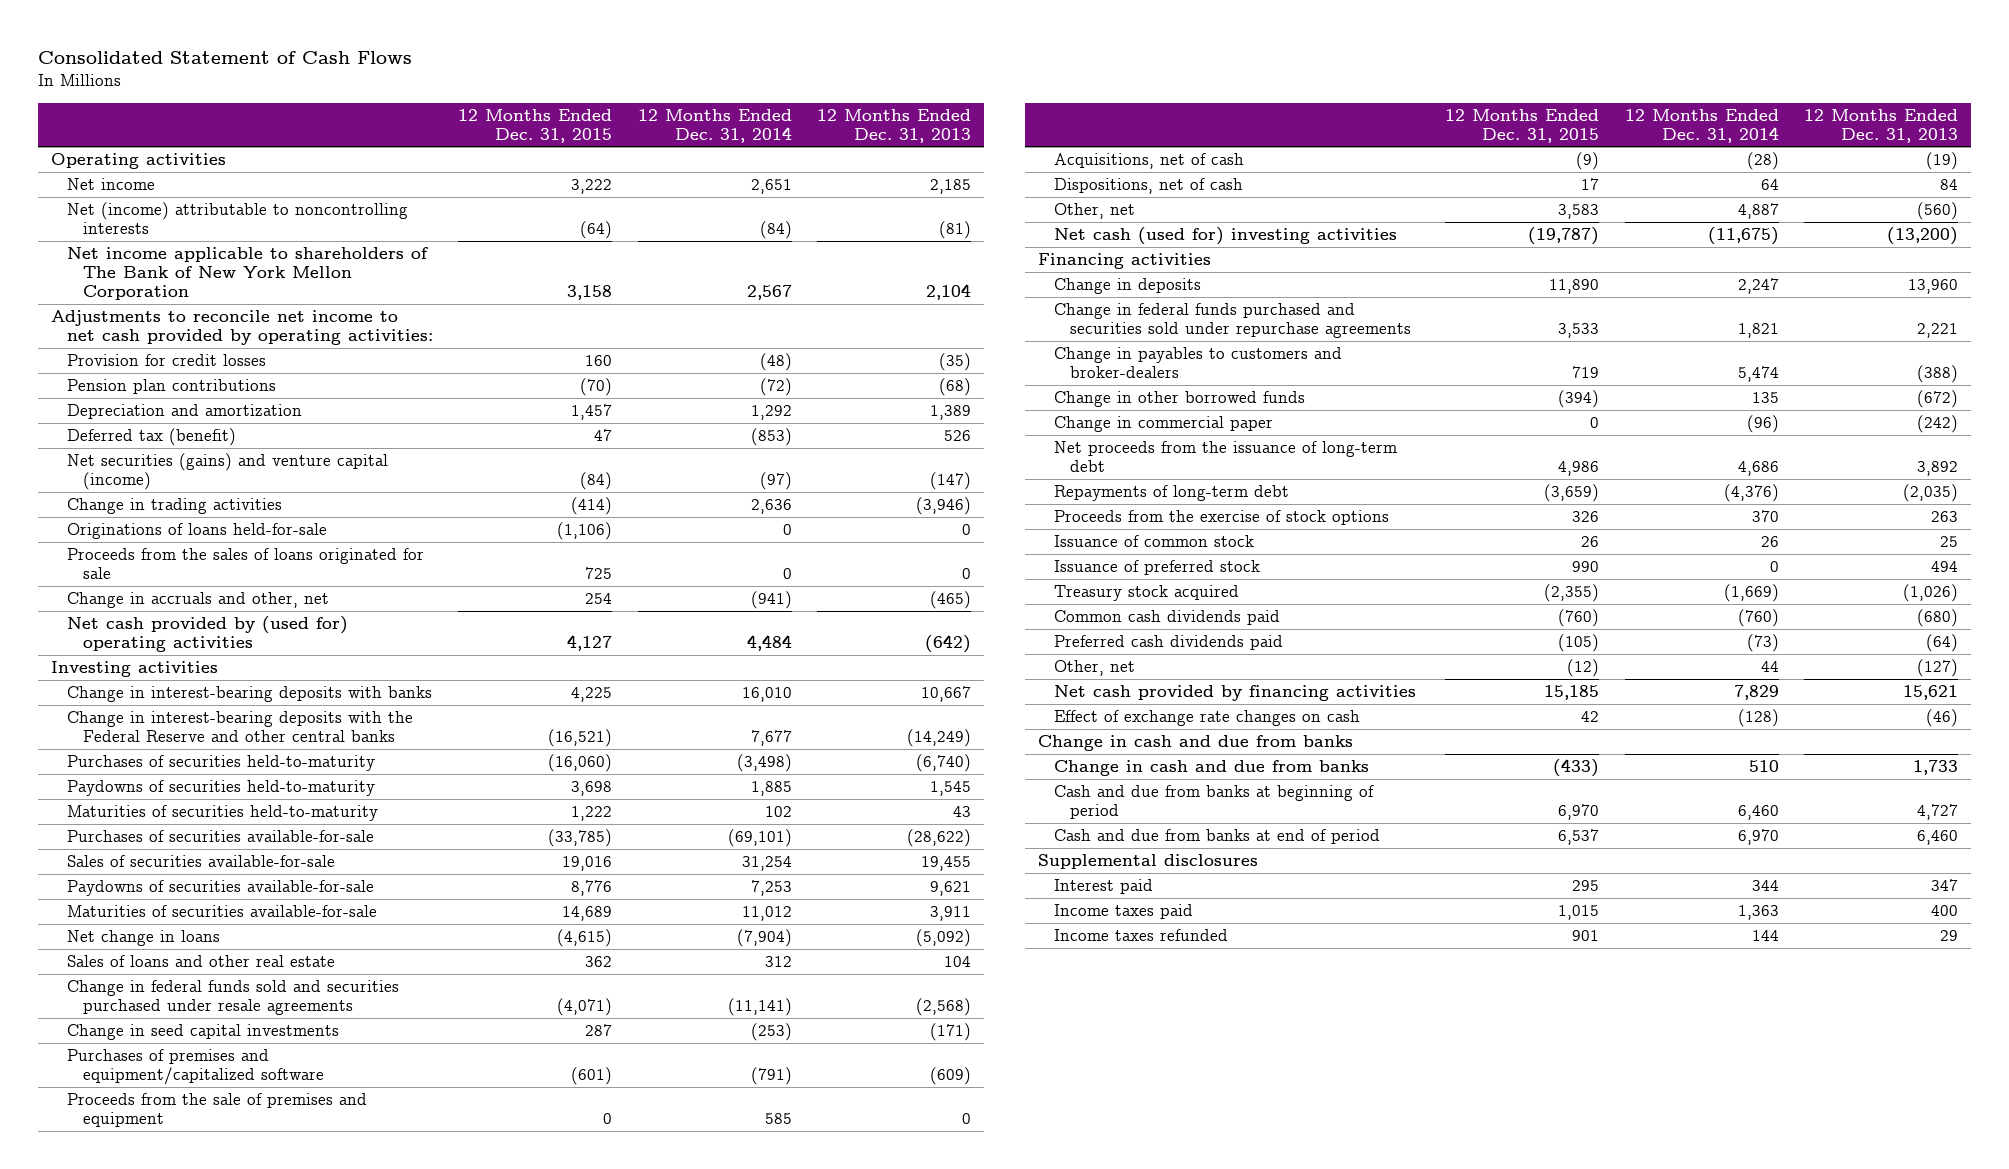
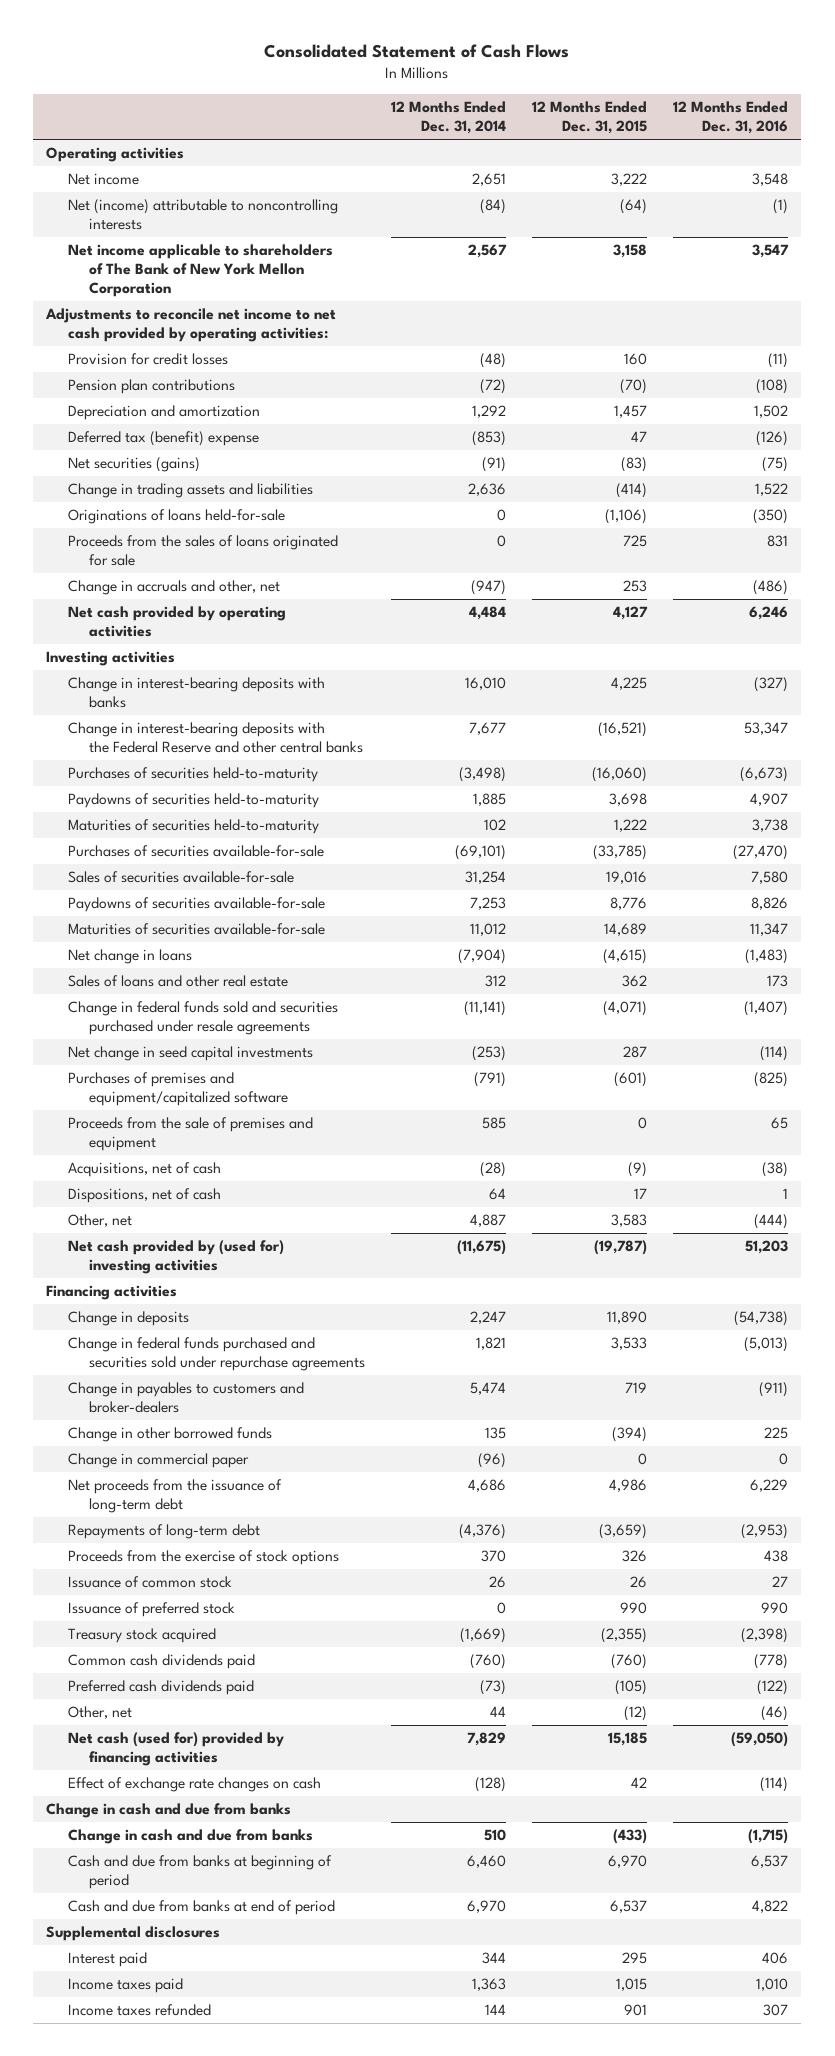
- | 12 Months Ended Dec. 31, 2015 | 12 Months Ended Dec. 31, 2014 | 12 Months Ended Dec. 31, 2013
+ | 12 Months Ended Dec. 31, 2014 | 12 Months Ended Dec. 31, 2015 | 12 Months Ended Dec. 31, 2016
- Deferred tax (benefit) | 47 | (853) | 526
- Net securities (gains) and venture capital (income) | (84) | (97) | (147)
- Change in trading activities | (414) | 2,636 | (3,946)
+ Deferred tax (benefit) expense | (853) | 47 | (126)
+ Net securities (gains) | (91) | (83) | (75)
+ Change in trading assets and liabilities | 2,636 | (414) | 1,522
- Change in accruals and other, net | 254 | (941) | (465)
- Net cash provided by (used for) operating activities | 4,127 | 4,484 | (642)
+ Change in accruals and other, net | (947) | 253 | (486)
+ Net cash provided by operating activities | 4,484 | 4,127 | 6,246
- Change in seed capital investments | 287 | (253) | (171)
+ Net change in seed capital investments | (253) | 287 | (114)
- Net cash (used for) investing activities | (19,787) | (11,675) | (13,200)
+ Net cash provided by (used for) investing activities | (11,675) | (19,787) | 51,203
- Net cash provided by financing activities | 15,185 | 7,829 | 15,621
+ Net cash (used for) provided by financing activities | 7,829 | 15,185 | (59,050)

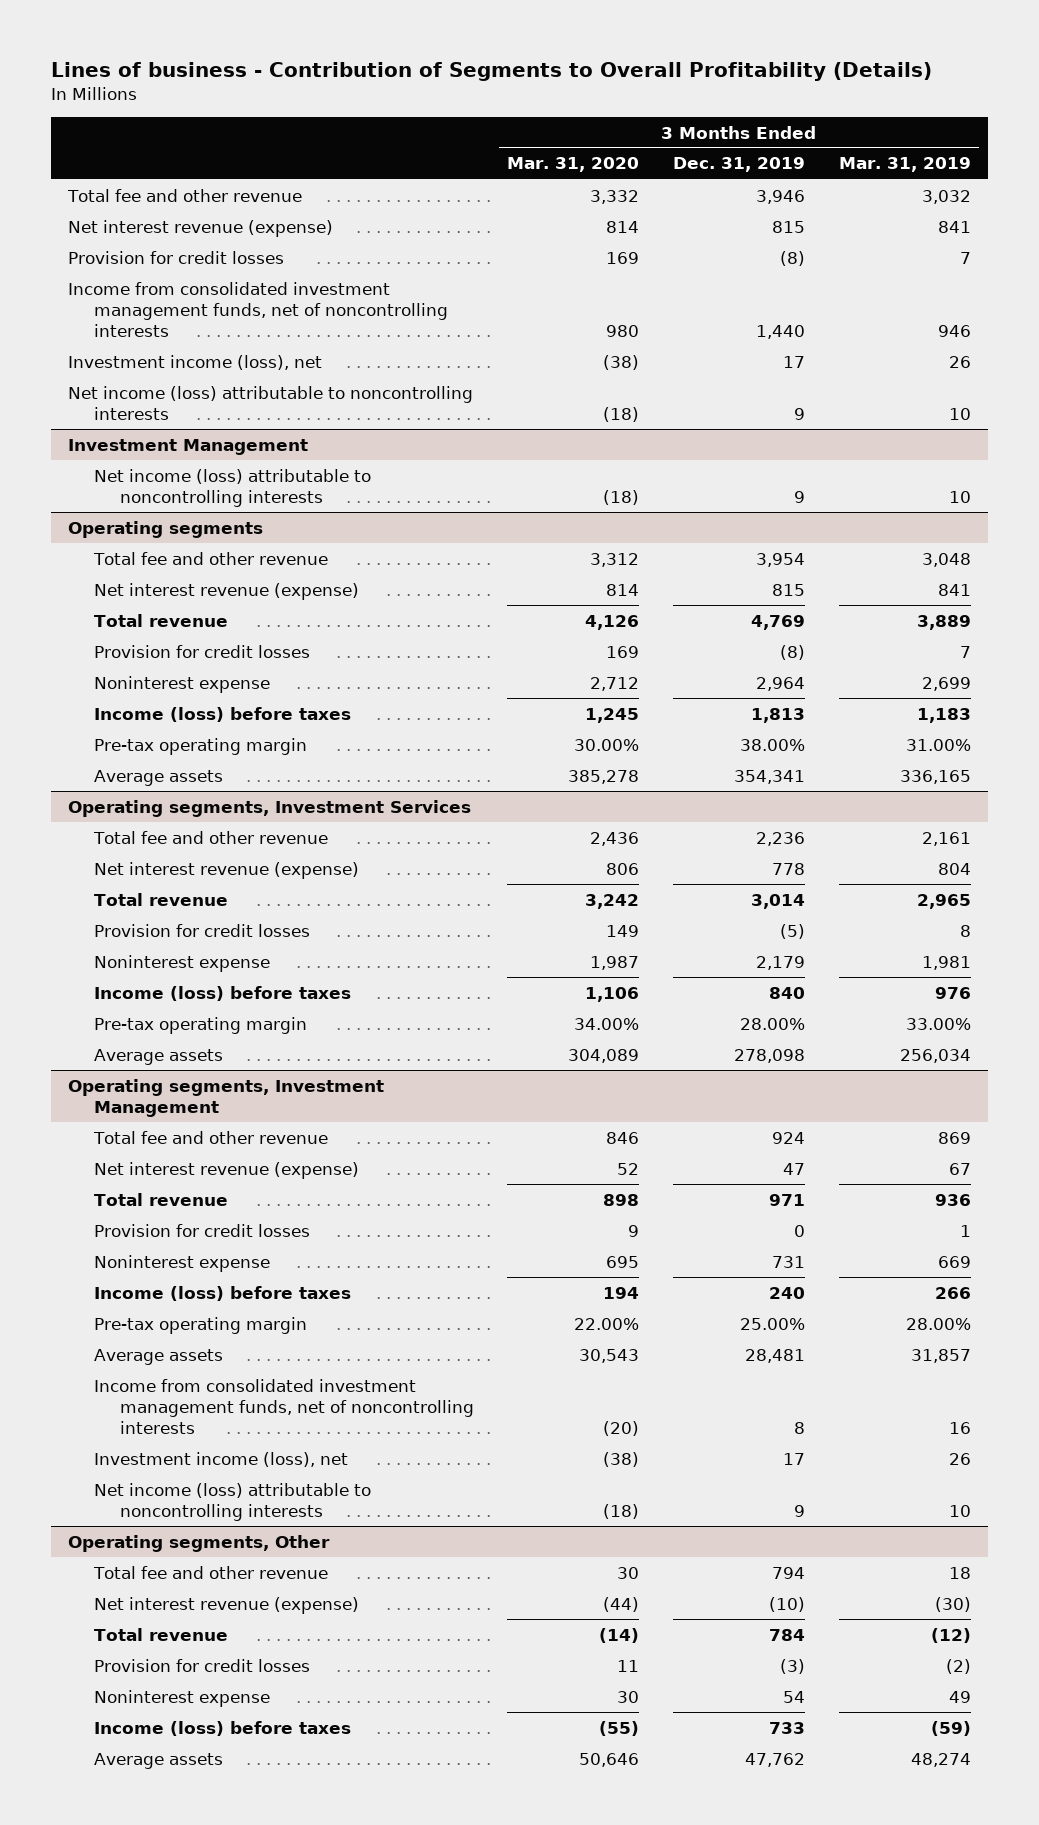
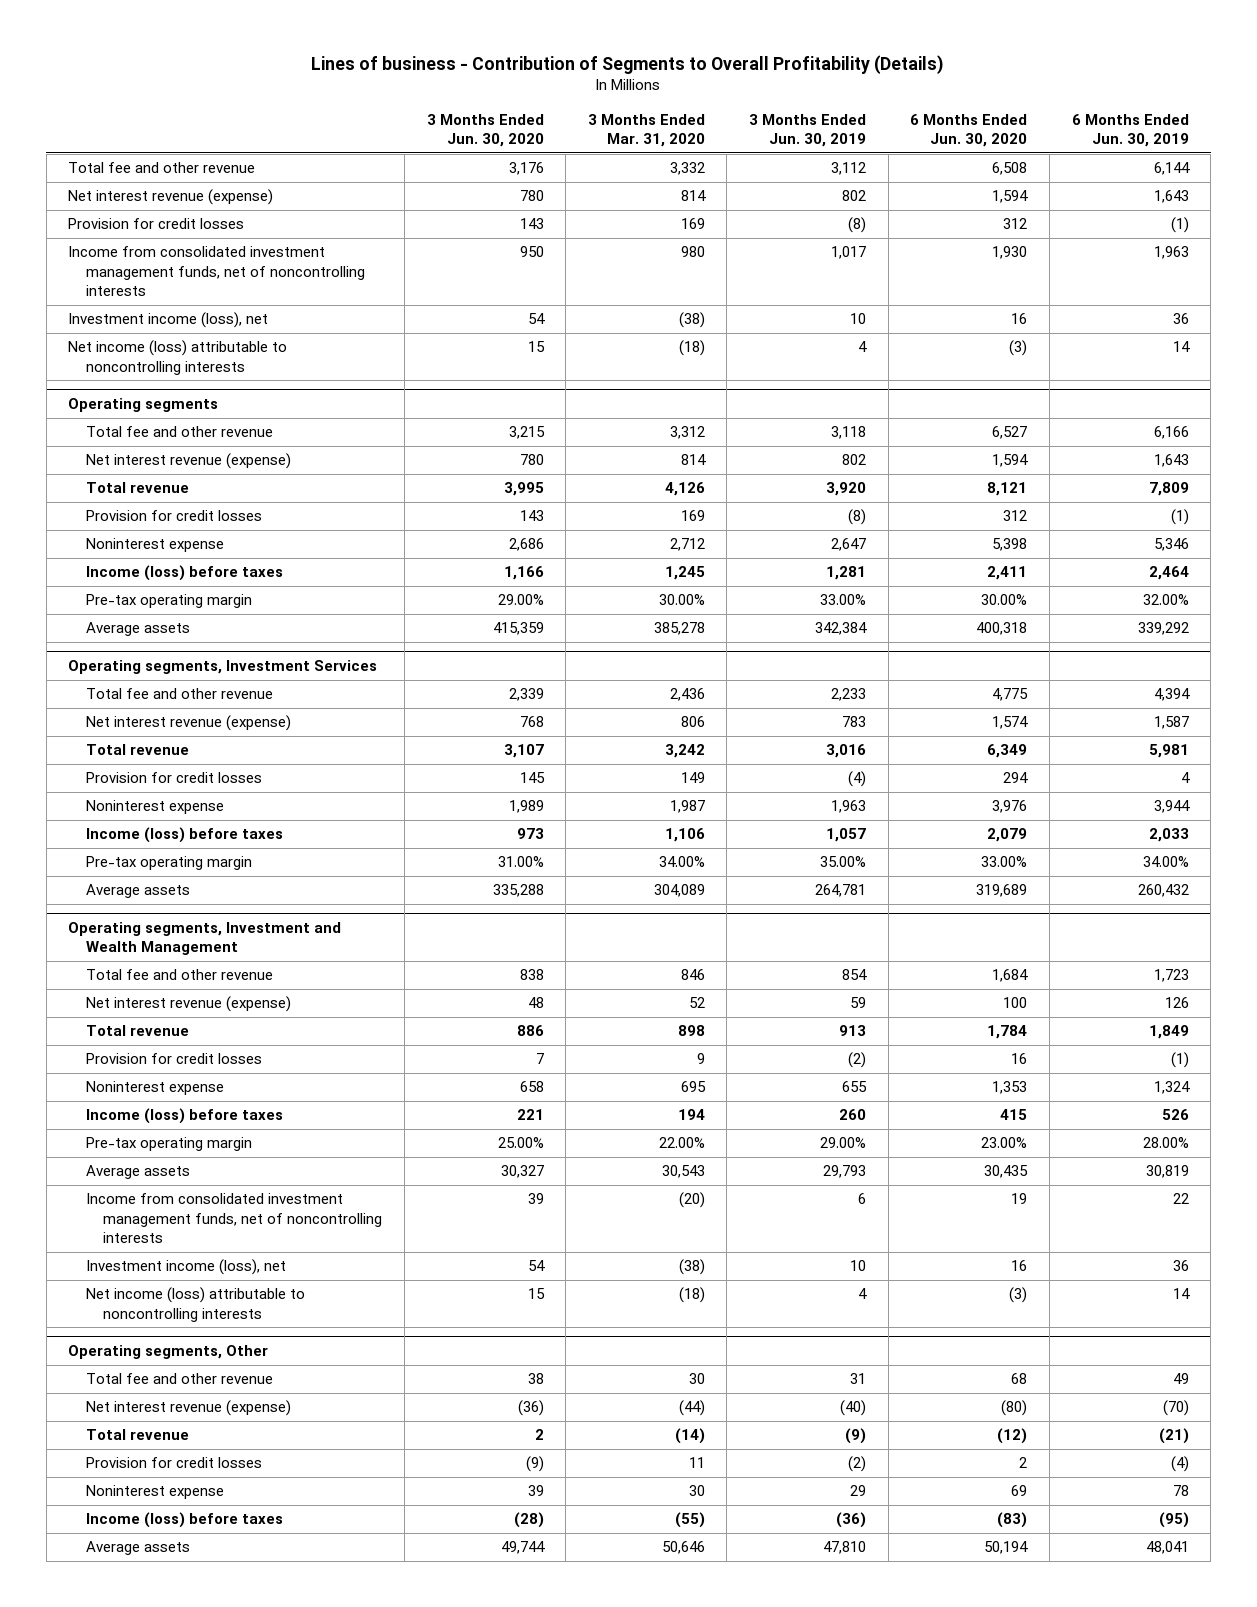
- | 3 Months Ended Mar. 31, 2020 | 3 Months Ended Dec. 31, 2019 | 3 Months Ended Mar. 31, 2019
+ | 3 Months Ended Jun. 30, 2020 | 3 Months Ended Mar. 31, 2020 | 3 Months Ended Jun. 30, 2019 | 6 Months Ended Jun. 30, 2020 | 6 Months Ended Jun. 30, 2019
- Investment Management
- Net income (loss) attributable to noncontrolling interests | (18) | 9 | 10
- Operating segments, Investment Management
+ Operating segments, Investment and Wealth Management

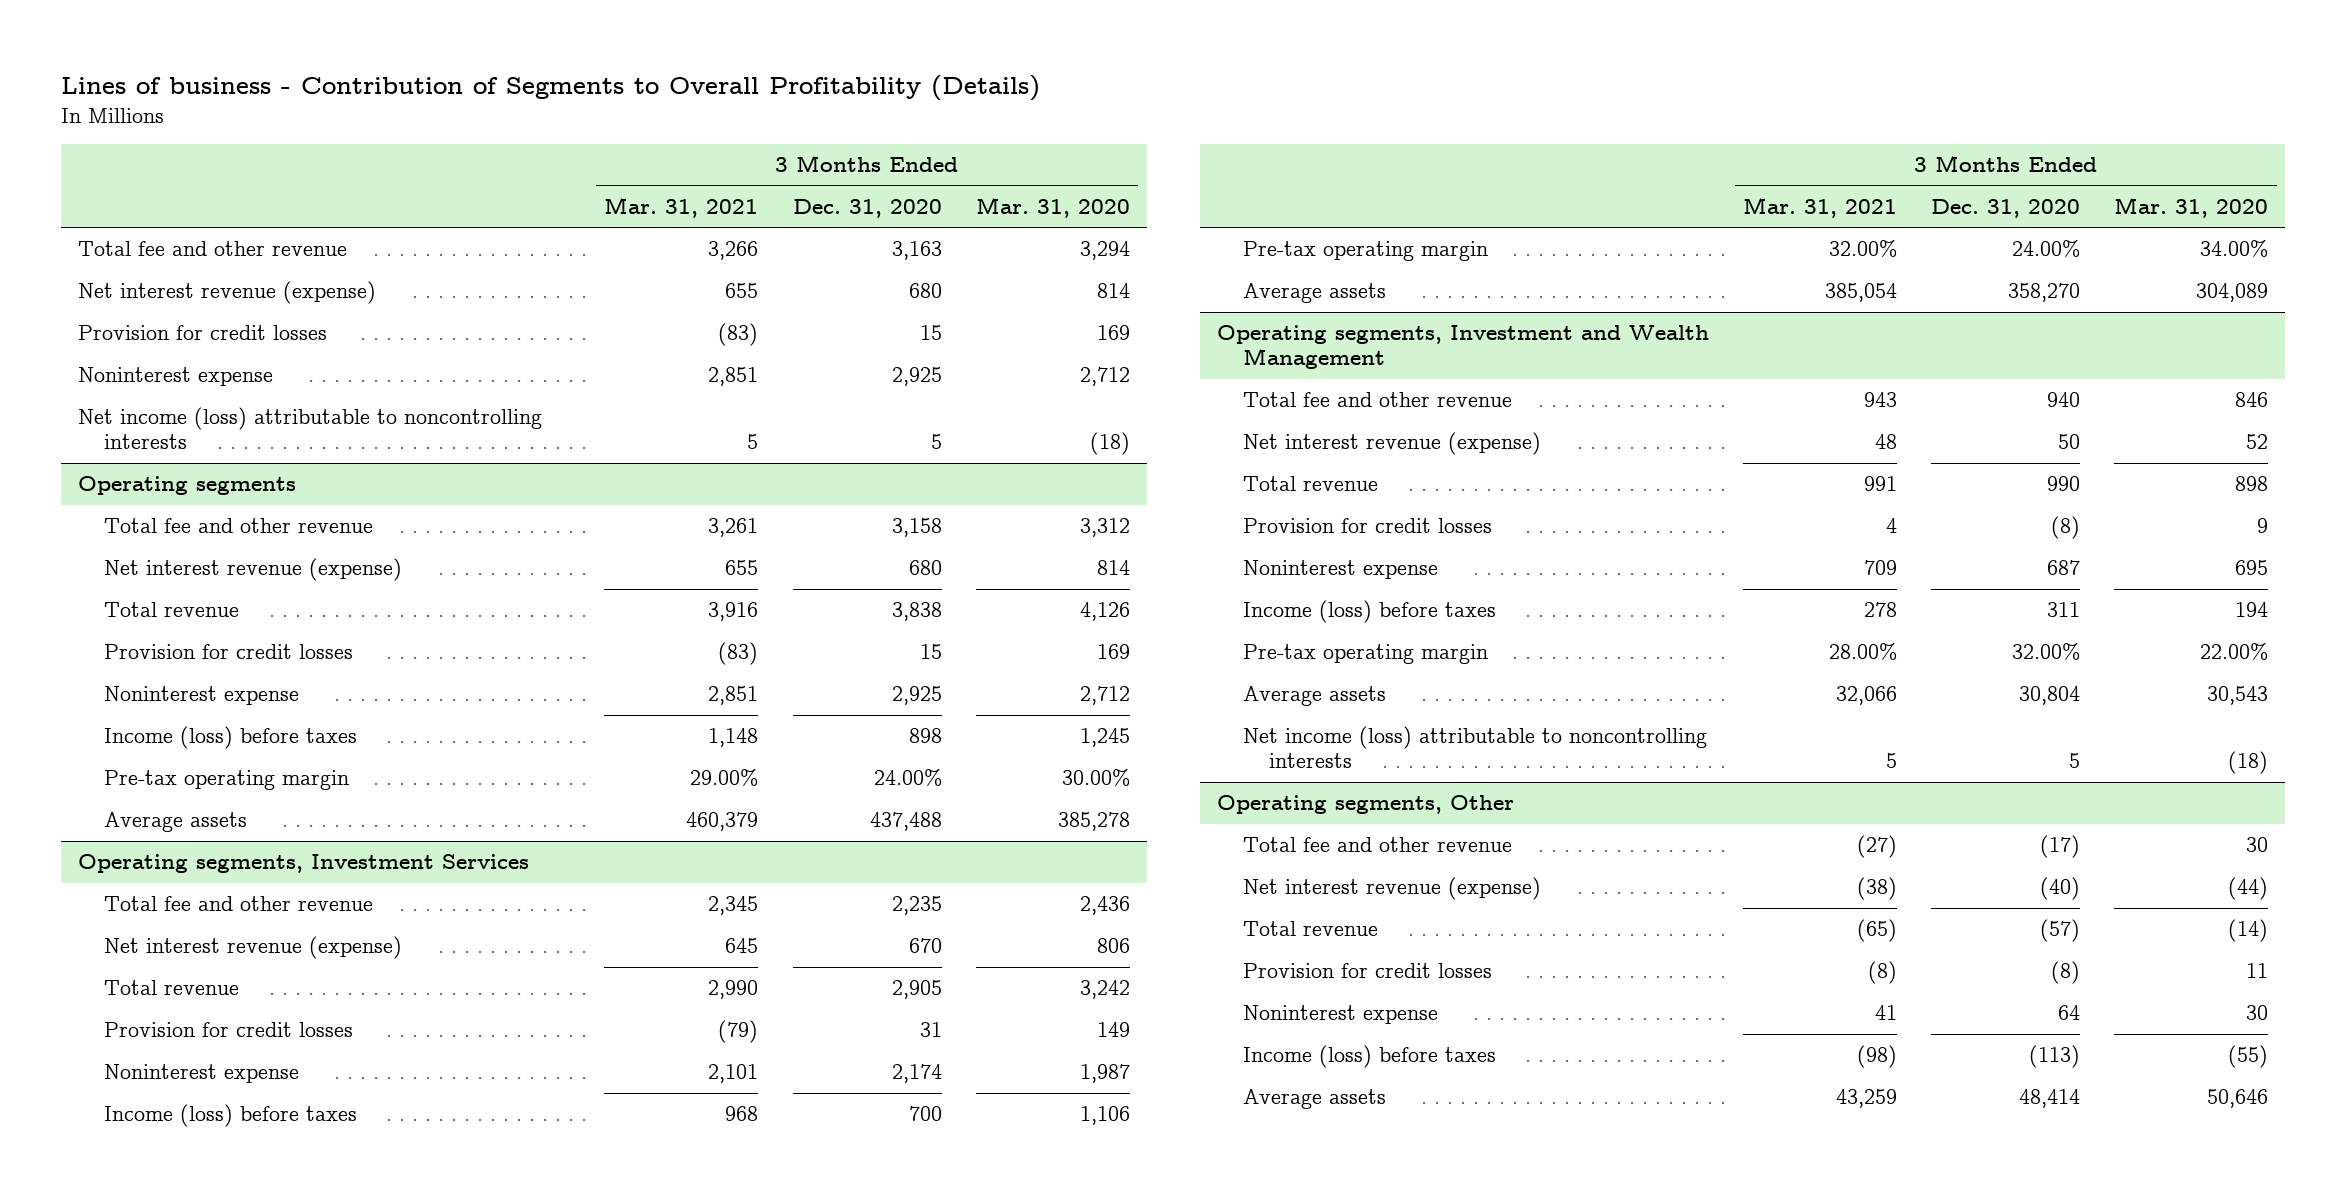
- | 3 Months Ended Jun. 30, 2020 | 3 Months Ended Mar. 31, 2020 | 3 Months Ended Jun. 30, 2019 | 6 Months Ended Jun. 30, 2020 | 6 Months Ended Jun. 30, 2019
+ | 3 Months Ended Mar. 31, 2021 | 3 Months Ended Dec. 31, 2020 | 3 Months Ended Mar. 31, 2020
- Total fee and other revenue | 3,176 | 3,332 | 3,112 | 6,508 | 6,144
+ Total fee and other revenue | 3,266 | 3,163 | 3,294
- Income from consolidated investment management funds, net of noncontrolling interests | 950 | 980 | 1,017 | 1,930 | 1,963
- Investment income (loss), net | 54 | (38) | 10 | 16 | 36
+ Noninterest expense | 2,851 | 2,925 | 2,712
@ Operating segments, Investment and Wealth Management
- Income from consolidated investment management funds, net of noncontrolling interests | 39 | (20) | 6 | 19 | 22
- Investment income (loss), net | 54 | (38) | 10 | 16 | 36

